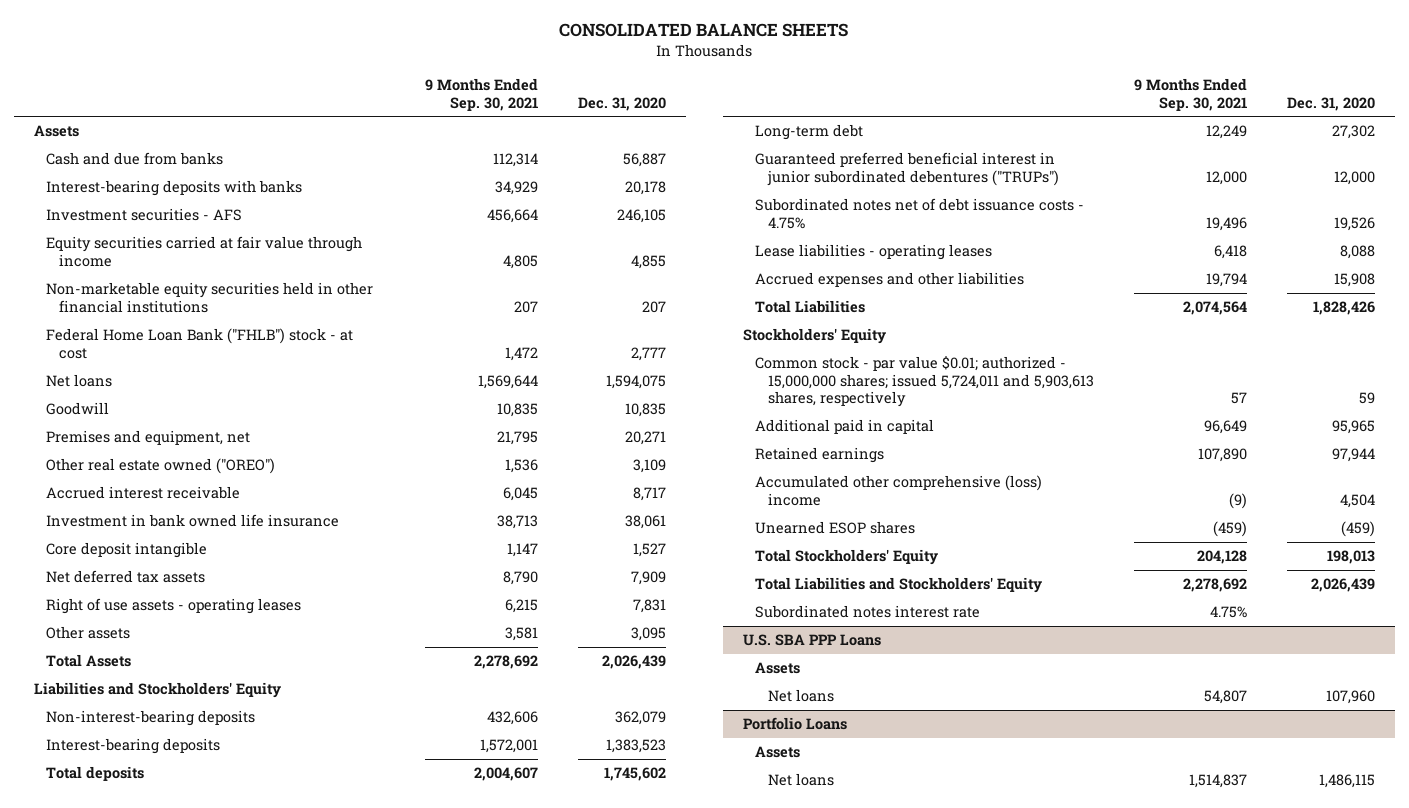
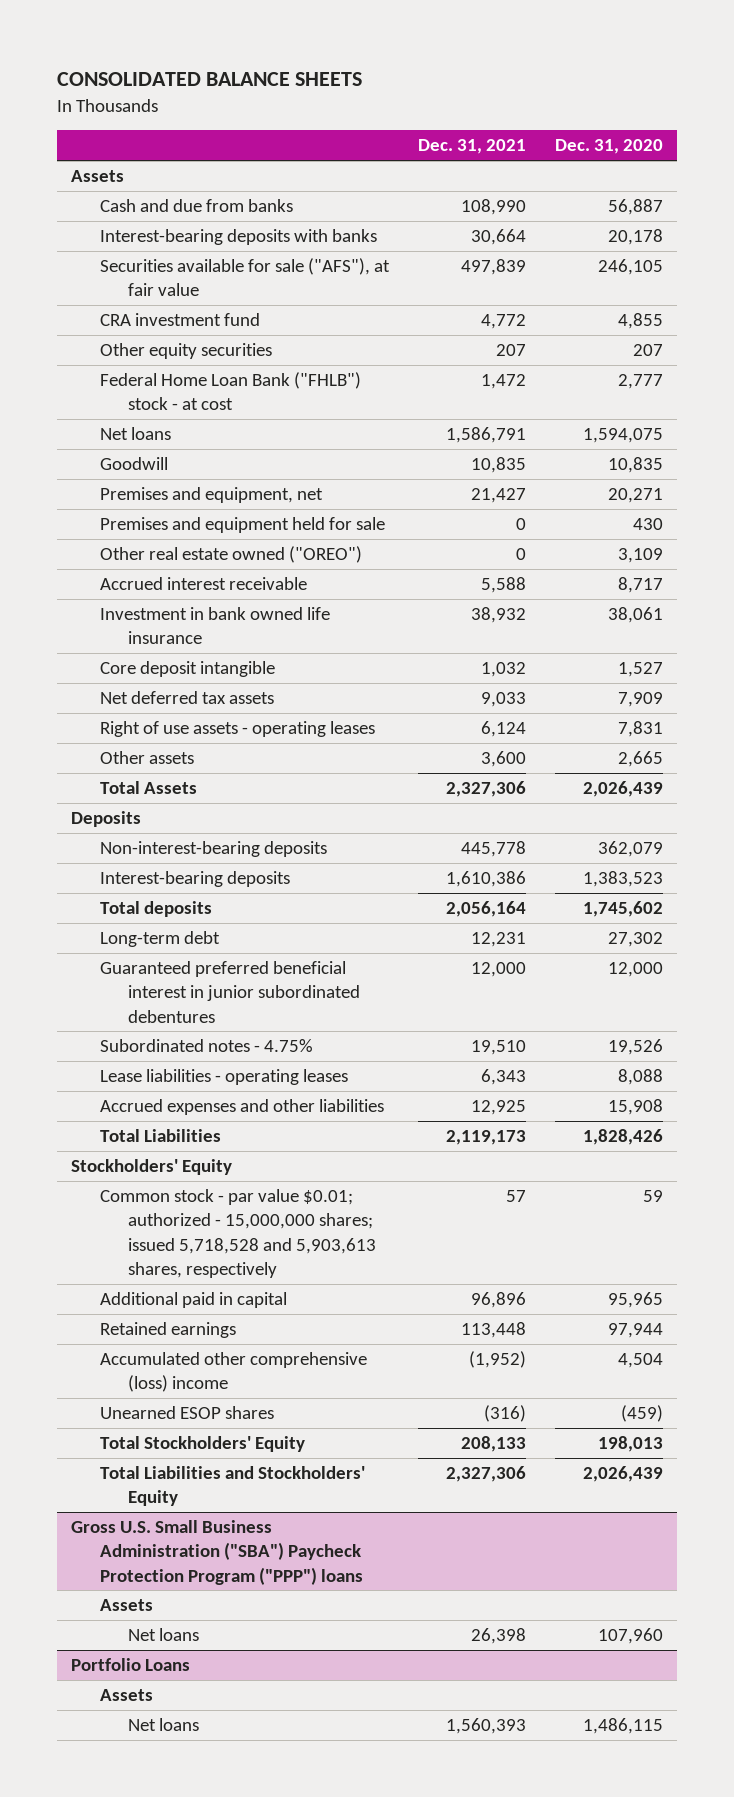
- | 9 Months Ended Sep. 30, 2021 | Dec. 31, 2020
+ | Dec. 31, 2021 | Dec. 31, 2020
- Investment securities - AFS | 456,664 | 246,105
- Equity securities carried at fair value through income | 4,805 | 4,855
- Non-marketable equity securities held in other financial institutions | 207 | 207
+ Securities available for sale ("AFS"), at fair value | 497,839 | 246,105
+ CRA investment fund | 4,772 | 4,855
+ Other equity securities | 207 | 207
+ Premises and equipment held for sale | 0 | 430
- Other assets | 3,581 | 3,095
+ Other assets | 3,600 | 2,665
- Liabilities and Stockholders' Equity
+ Deposits
- Guaranteed preferred beneficial interest in junior subordinated debentures ("TRUPs") | 12,000 | 12,000
- Subordinated notes net of debt issuance costs - 4.75% | 19,496 | 19,526
+ Guaranteed preferred beneficial interest in junior subordinated debentures | 12,000 | 12,000
+ Subordinated notes - 4.75% | 19,510 | 19,526
- Common stock - par value $0.01; authorized - 15,000,000 shares; issued 5,724,011 and 5,903,613 shares, respectively | 57 | 59
+ Common stock - par value $0.01; authorized - 15,000,000 shares; issued 5,718,528 and 5,903,613 shares, respectively | 57 | 59
- Subordinated notes interest rate | 4.75% |
- U.S. SBA PPP Loans
+ Gross U.S. Small Business Administration ("SBA") Paycheck Protection Program ("PPP") loans

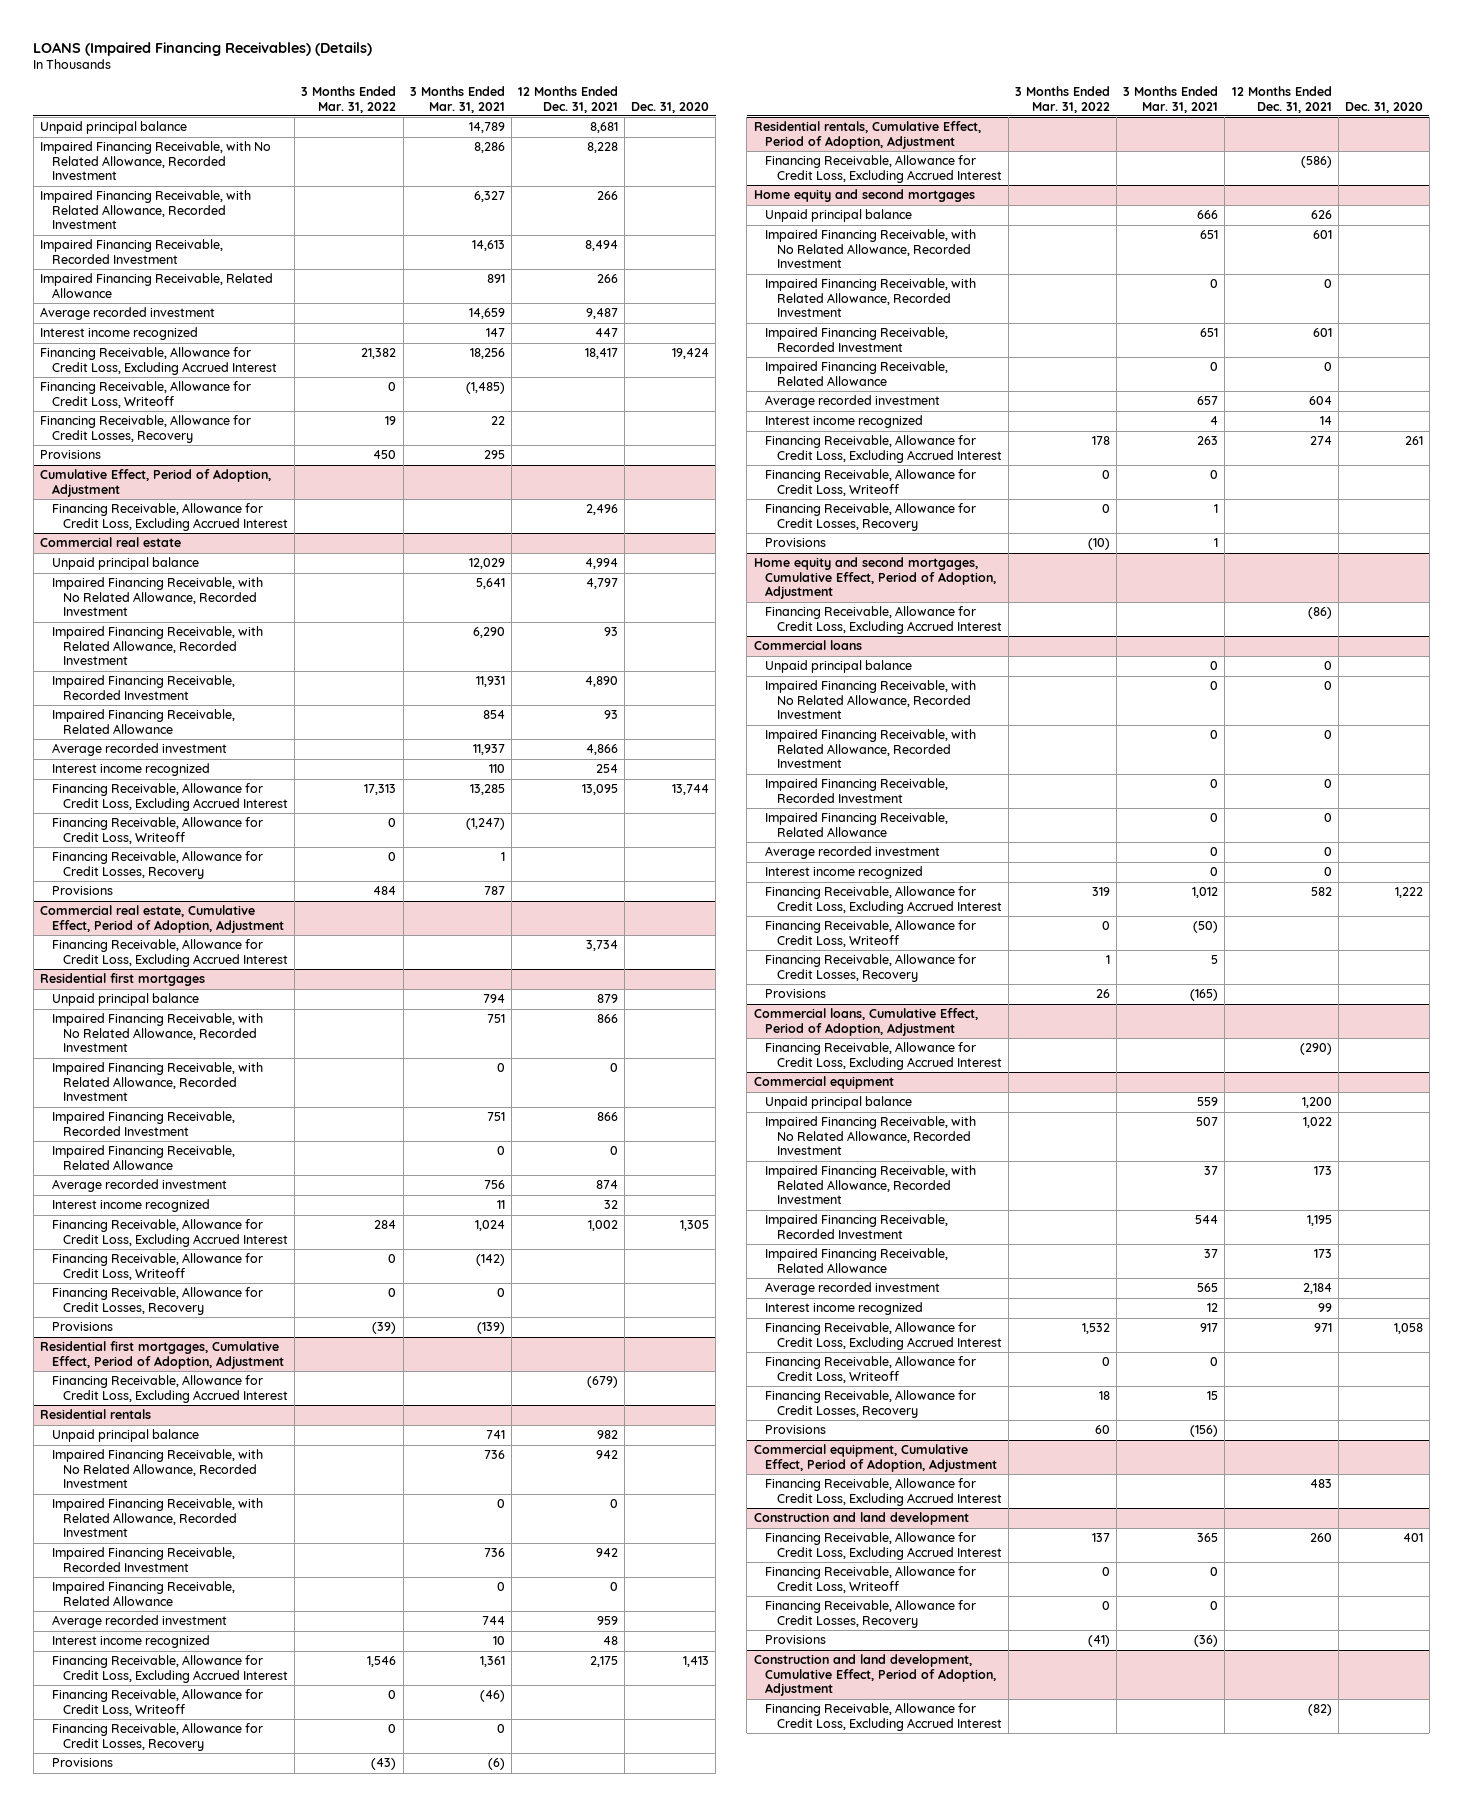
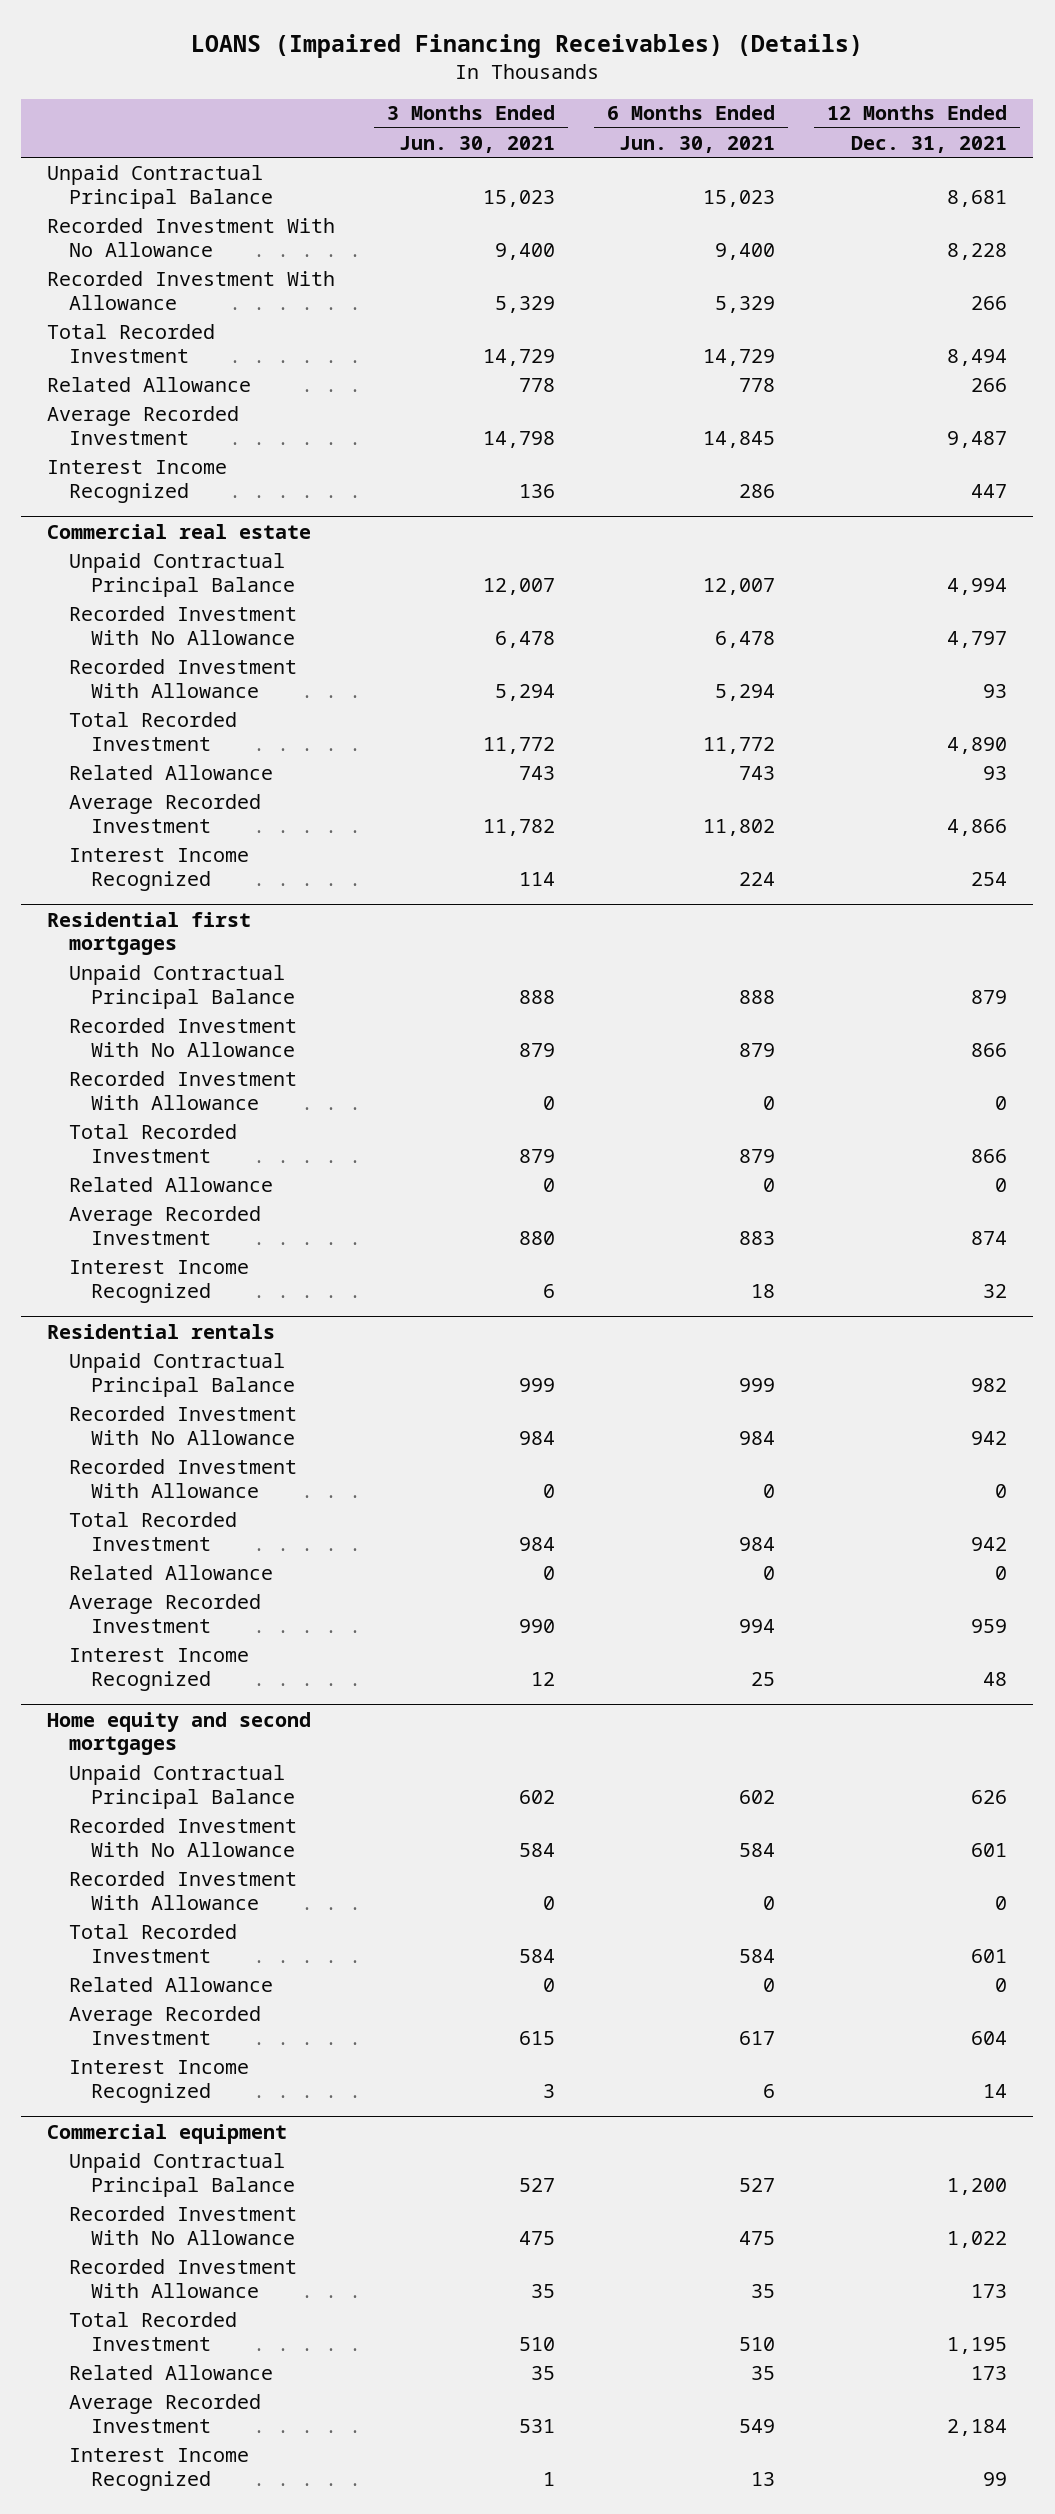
- | 3 Months Ended Mar. 31, 2022 | 3 Months Ended Mar. 31, 2021 | 12 Months Ended Dec. 31, 2021 | Dec. 31, 2020
+ | 3 Months Ended Jun. 30, 2021 | 6 Months Ended Jun. 30, 2021 | 12 Months Ended Dec. 31, 2021
- Unpaid principal balance | | 14,789 | 8,681 |
- Impaired Financing Receivable, with No Related Allowance, Recorded Investment | | 8,286 | 8,228 |
- Impaired Financing Receivable, with Related Allowance, Recorded Investment | | 6,327 | 266 |
- Impaired Financing Receivable, Recorded Investment | | 14,613 | 8,494 |
- Impaired Financing Receivable, Related Allowance | | 891 | 266 |
- Average recorded investment | | 14,659 | 9,487 |
- Interest income recognized | | 147 | 447 |
- Financing Receivable, Allowance for Credit Loss, Excluding Accrued Interest | 21,382 | 18,256 | 18,417 | 19,424
- Financing Receivable, Allowance for Credit Loss, Writeoff | 0 | (1,485) | |
- Financing Receivable, Allowance for Credit Losses, Recovery | 19 | 22 | |
- Provisions | 450 | 295 | |
- Cumulative Effect, Period of Adoption, Adjustment
- Financing Receivable, Allowance for Credit Loss, Excluding Accrued Interest | | | 2,496 |
+ Unpaid Contractual Principal Balance | 15,023 | 15,023 | 8,681
+ Recorded Investment With No Allowance | 9,400 | 9,400 | 8,228
+ Recorded Investment With Allowance | 5,329 | 5,329 | 266
+ Total Recorded Investment | 14,729 | 14,729 | 8,494
+ Related Allowance | 778 | 778 | 266
+ Average Recorded Investment | 14,798 | 14,845 | 9,487
+ Interest Income Recognized | 136 | 286 | 447
@ Commercial real estate
- Unpaid principal balance | | 12,029 | 4,994 |
- Impaired Financing Receivable, with No Related Allowance, Recorded Investment | | 5,641 | 4,797 |
- Impaired Financing Receivable, with Related Allowance, Recorded Investment | | 6,290 | 93 |
- Impaired Financing Receivable, Recorded Investment | | 11,931 | 4,890 |
- Impaired Financing Receivable, Related Allowance | | 854 | 93 |
- Average recorded investment | | 11,937 | 4,866 |
- Interest income recognized | | 110 | 254 |
- Financing Receivable, Allowance for Credit Loss, Excluding Accrued Interest | 17,313 | 13,285 | 13,095 | 13,744
- Financing Receivable, Allowance for Credit Loss, Writeoff | 0 | (1,247) | |
- Financing Receivable, Allowance for Credit Losses, Recovery | 0 | 1 | |
- Provisions | 484 | 787 | |
- Commercial real estate, Cumulative Effect, Period of Adoption, Adjustment
- Financing Receivable, Allowance for Credit Loss, Excluding Accrued Interest | | | 3,734 |
@ Commercial real estate
+ Unpaid Contractual Principal Balance | 12,007 | 12,007 | 4,994
+ Recorded Investment With No Allowance | 6,478 | 6,478 | 4,797
+ Recorded Investment With Allowance | 5,294 | 5,294 | 93
+ Total Recorded Investment | 11,772 | 11,772 | 4,890
+ Related Allowance | 743 | 743 | 93
+ Average Recorded Investment | 11,782 | 11,802 | 4,866
+ Interest Income Recognized | 114 | 224 | 254
@ Residential first mortgages
- Unpaid principal balance | | 794 | 879 |
- Impaired Financing Receivable, with No Related Allowance, Recorded Investment | | 751 | 866 |
- Impaired Financing Receivable, with Related Allowance, Recorded Investment | | 0 | 0 |
- Impaired Financing Receivable, Recorded Investment | | 751 | 866 |
- Impaired Financing Receivable, Related Allowance | | 0 | 0 |
- Average recorded investment | | 756 | 874 |
- Interest income recognized | | 11 | 32 |
- Financing Receivable, Allowance for Credit Loss, Excluding Accrued Interest | 284 | 1,024 | 1,002 | 1,305
- Financing Receivable, Allowance for Credit Loss, Writeoff | 0 | (142) | |
- Financing Receivable, Allowance for Credit Losses, Recovery | 0 | 0 | |
- Provisions | (39) | (139) | |
- Residential first mortgages, Cumulative Effect, Period of Adoption, Adjustment
- Financing Receivable, Allowance for Credit Loss, Excluding Accrued Interest | | | (679) |
@ Residential first mortgages
+ Unpaid Contractual Principal Balance | 888 | 888 | 879
+ Recorded Investment With No Allowance | 879 | 879 | 866
+ Recorded Investment With Allowance | 0 | 0 | 0
+ Total Recorded Investment | 879 | 879 | 866
+ Related Allowance | 0 | 0 | 0
+ Average Recorded Investment | 880 | 883 | 874
+ Interest Income Recognized | 6 | 18 | 32
@ Residential rentals
- Unpaid principal balance | | 741 | 982 |
- Impaired Financing Receivable, with No Related Allowance, Recorded Investment | | 736 | 942 |
- Impaired Financing Receivable, with Related Allowance, Recorded Investment | | 0 | 0 |
- Impaired Financing Receivable, Recorded Investment | | 736 | 942 |
- Impaired Financing Receivable, Related Allowance | | 0 | 0 |
- Average recorded investment | | 744 | 959 |
- Interest income recognized | | 10 | 48 |
- Financing Receivable, Allowance for Credit Loss, Excluding Accrued Interest | 1,546 | 1,361 | 2,175 | 1,413
- Financing Receivable, Allowance for Credit Loss, Writeoff | 0 | (46) | |
- Financing Receivable, Allowance for Credit Losses, Recovery | 0 | 0 | |
- Provisions | (43) | (6) | |
- Residential rentals, Cumulative Effect, Period of Adoption, Adjustment
- Financing Receivable, Allowance for Credit Loss, Excluding Accrued Interest | | | (586) |
@ Residential rentals
+ Unpaid Contractual Principal Balance | 999 | 999 | 982
+ Recorded Investment With No Allowance | 984 | 984 | 942
+ Recorded Investment With Allowance | 0 | 0 | 0
+ Total Recorded Investment | 984 | 984 | 942
+ Related Allowance | 0 | 0 | 0
+ Average Recorded Investment | 990 | 994 | 959
+ Interest Income Recognized | 12 | 25 | 48
@ Home equity and second mortgages
- Unpaid principal balance | | 666 | 626 |
- Impaired Financing Receivable, with No Related Allowance, Recorded Investment | | 651 | 601 |
- Impaired Financing Receivable, with Related Allowance, Recorded Investment | | 0 | 0 |
- Impaired Financing Receivable, Recorded Investment | | 651 | 601 |
- Impaired Financing Receivable, Related Allowance | | 0 | 0 |
- Average recorded investment | | 657 | 604 |
- Interest income recognized | | 4 | 14 |
- Financing Receivable, Allowance for Credit Loss, Excluding Accrued Interest | 178 | 263 | 274 | 261
- Financing Receivable, Allowance for Credit Loss, Writeoff | 0 | 0 | |
- Financing Receivable, Allowance for Credit Losses, Recovery | 0 | 1 | |
- Provisions | (10) | 1 | |
- Home equity and second mortgages, Cumulative Effect, Period of Adoption, Adjustment
- Financing Receivable, Allowance for Credit Loss, Excluding Accrued Interest | | | (86) |
- Commercial loans
- Unpaid principal balance | | 0 | 0 |
- Impaired Financing Receivable, with No Related Allowance, Recorded Investment | | 0 | 0 |
- Impaired Financing Receivable, with Related Allowance, Recorded Investment | | 0 | 0 |
- Impaired Financing Receivable, Recorded Investment | | 0 | 0 |
- Impaired Financing Receivable, Related Allowance | | 0 | 0 |
- Average recorded investment | | 0 | 0 |
- Interest income recognized | | 0 | 0 |
- Financing Receivable, Allowance for Credit Loss, Excluding Accrued Interest | 319 | 1,012 | 582 | 1,222
- Financing Receivable, Allowance for Credit Loss, Writeoff | 0 | (50) | |
- Financing Receivable, Allowance for Credit Losses, Recovery | 1 | 5 | |
- Provisions | 26 | (165) | |
- Commercial loans, Cumulative Effect, Period of Adoption, Adjustment
- Financing Receivable, Allowance for Credit Loss, Excluding Accrued Interest | | | (290) |
@ Home equity and second mortgages
+ Unpaid Contractual Principal Balance | 602 | 602 | 626
+ Recorded Investment With No Allowance | 584 | 584 | 601
+ Recorded Investment With Allowance | 0 | 0 | 0
+ Total Recorded Investment | 584 | 584 | 601
+ Related Allowance | 0 | 0 | 0
+ Average Recorded Investment | 615 | 617 | 604
+ Interest Income Recognized | 3 | 6 | 14
@ Commercial equipment
- Unpaid principal balance | | 559 | 1,200 |
- Impaired Financing Receivable, with No Related Allowance, Recorded Investment | | 507 | 1,022 |
- Impaired Financing Receivable, with Related Allowance, Recorded Investment | | 37 | 173 |
- Impaired Financing Receivable, Recorded Investment | | 544 | 1,195 |
- Impaired Financing Receivable, Related Allowance | | 37 | 173 |
- Average recorded investment | | 565 | 2,184 |
- Interest income recognized | | 12 | 99 |
- Financing Receivable, Allowance for Credit Loss, Excluding Accrued Interest | 1,532 | 917 | 971 | 1,058
- Financing Receivable, Allowance for Credit Loss, Writeoff | 0 | 0 | |
- Financing Receivable, Allowance for Credit Losses, Recovery | 18 | 15 | |
- Provisions | 60 | (156) | |
- Commercial equipment, Cumulative Effect, Period of Adoption, Adjustment
- Financing Receivable, Allowance for Credit Loss, Excluding Accrued Interest | | | 483 |
- Construction and land development
- Financing Receivable, Allowance for Credit Loss, Excluding Accrued Interest | 137 | 365 | 260 | 401
- Financing Receivable, Allowance for Credit Loss, Writeoff | 0 | 0 | |
- Financing Receivable, Allowance for Credit Losses, Recovery | 0 | 0 | |
- Provisions | (41) | (36) | |
- Construction and land development, Cumulative Effect, Period of Adoption, Adjustment
- Financing Receivable, Allowance for Credit Loss, Excluding Accrued Interest | | | (82) |
@ Commercial equipment
+ Unpaid Contractual Principal Balance | 527 | 527 | 1,200
+ Recorded Investment With No Allowance | 475 | 475 | 1,022
+ Recorded Investment With Allowance | 35 | 35 | 173
+ Total Recorded Investment | 510 | 510 | 1,195
+ Related Allowance | 35 | 35 | 173
+ Average Recorded Investment | 531 | 549 | 2,184
+ Interest Income Recognized | 1 | 13 | 99

